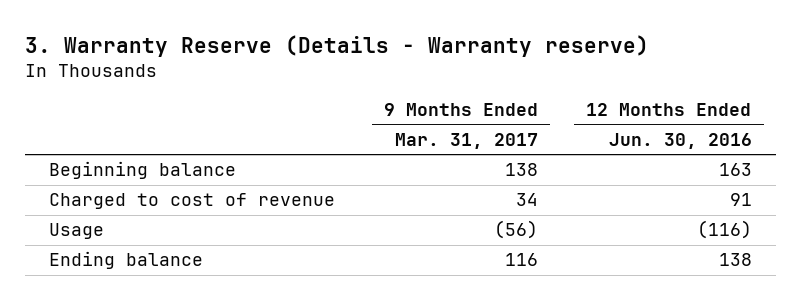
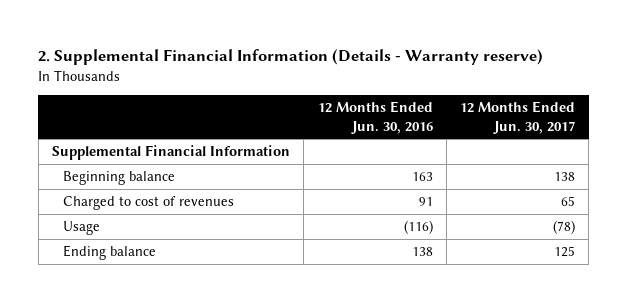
- 3. Warranty Reserve (Details - Warranty reserve)
+ 2. Supplemental Financial Information (Details - Warranty reserve)
- | 9 Months Ended Mar. 31, 2017 | 12 Months Ended Jun. 30, 2016
+ | 12 Months Ended Jun. 30, 2016 | 12 Months Ended Jun. 30, 2017
+ Supplemental Financial Information
- Charged to cost of revenue | 34 | 91
+ Charged to cost of revenues | 91 | 65

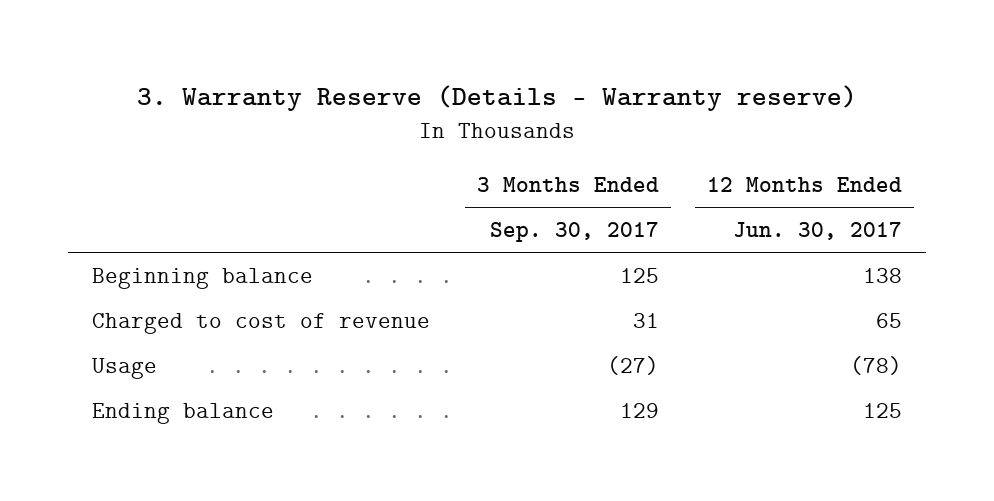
- 2. Supplemental Financial Information (Details - Warranty reserve)
+ 3. Warranty Reserve (Details - Warranty reserve)
- | 12 Months Ended Jun. 30, 2016 | 12 Months Ended Jun. 30, 2017
+ | 3 Months Ended Sep. 30, 2017 | 12 Months Ended Jun. 30, 2017
- Supplemental Financial Information
- Charged to cost of revenues | 91 | 65
+ Charged to cost of revenue | 31 | 65

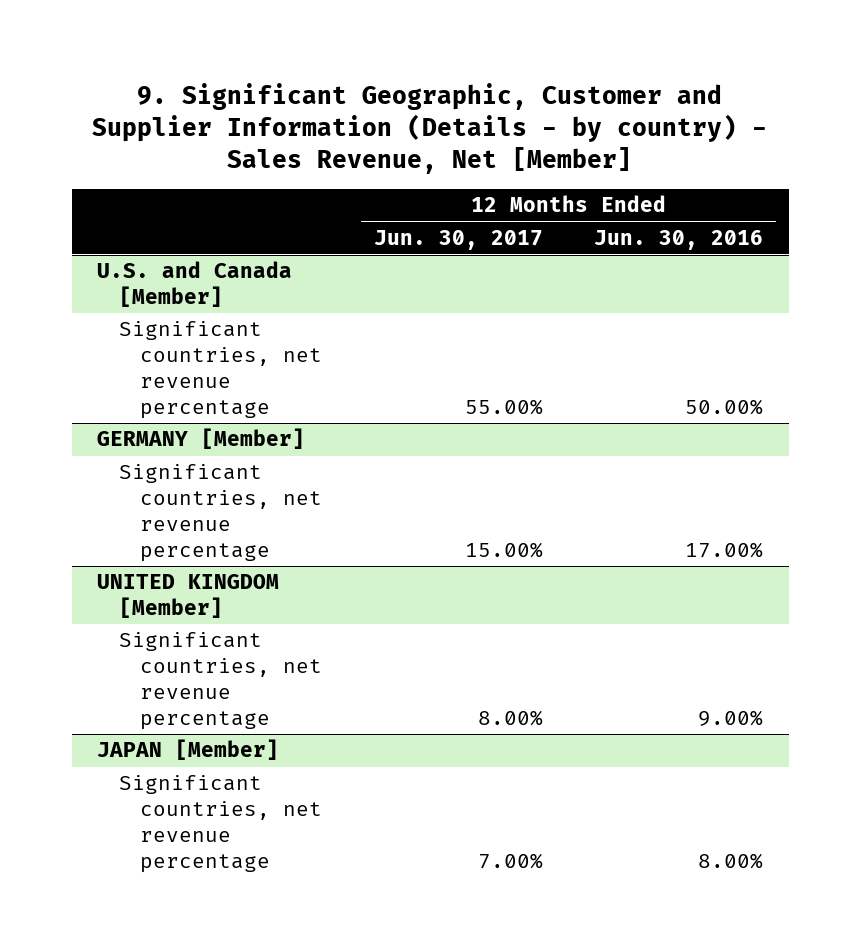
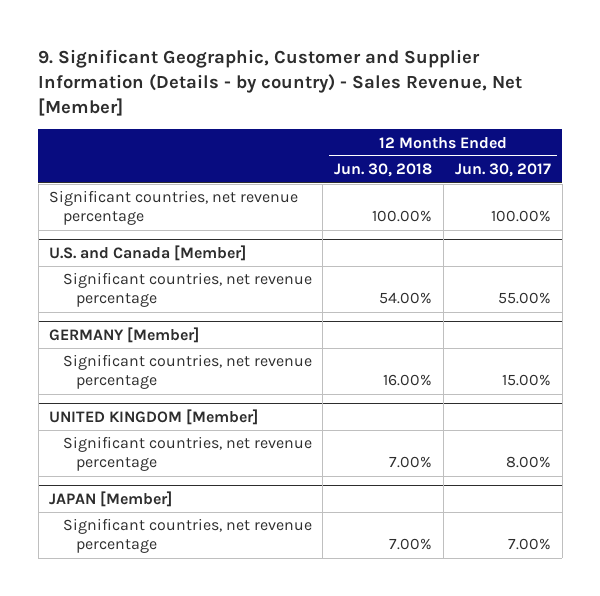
- | 12 Months Ended Jun. 30, 2017 | 12 Months Ended Jun. 30, 2016
+ | 12 Months Ended Jun. 30, 2018 | 12 Months Ended Jun. 30, 2017
+ Significant countries, net revenue percentage | 100.00% | 100.00%

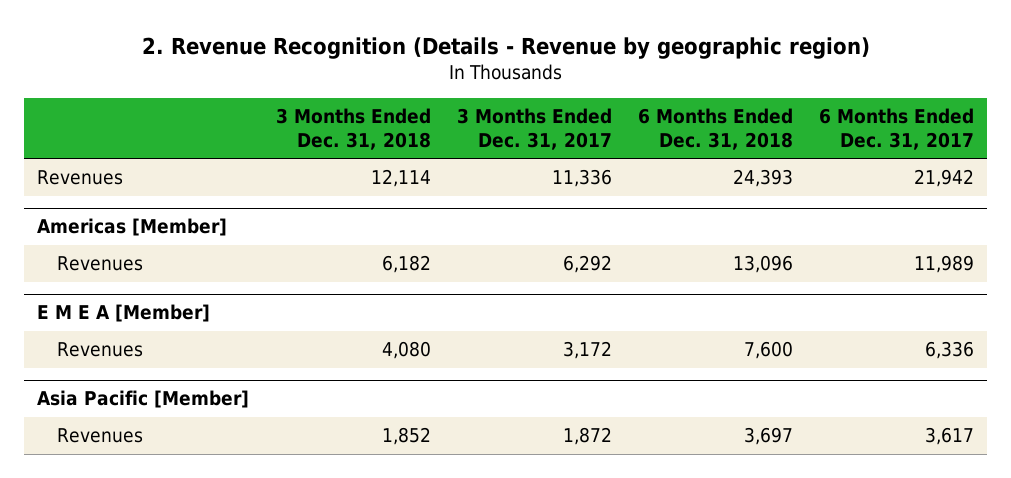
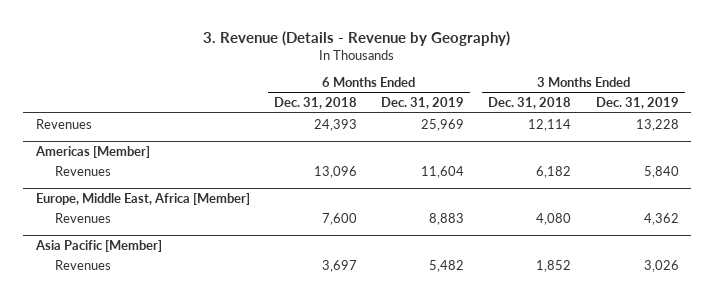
- 2. Revenue Recognition (Details - Revenue by geographic region)
+ 3. Revenue (Details - Revenue by Geography)
- | 3 Months Ended Dec. 31, 2018 | 3 Months Ended Dec. 31, 2017 | 6 Months Ended Dec. 31, 2018 | 6 Months Ended Dec. 31, 2017
+ | 6 Months Ended Dec. 31, 2018 | 6 Months Ended Dec. 31, 2019 | 3 Months Ended Dec. 31, 2018 | 3 Months Ended Dec. 31, 2019
- E M E A [Member]
+ Europe, Middle East, Africa [Member]

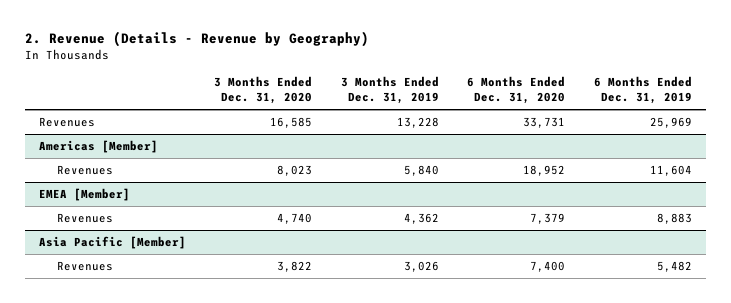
- 3. Revenue (Details - Revenue by Geography)
+ 2. Revenue (Details - Revenue by Geography)
- | 6 Months Ended Dec. 31, 2018 | 6 Months Ended Dec. 31, 2019 | 3 Months Ended Dec. 31, 2018 | 3 Months Ended Dec. 31, 2019
+ | 3 Months Ended Dec. 31, 2020 | 3 Months Ended Dec. 31, 2019 | 6 Months Ended Dec. 31, 2020 | 6 Months Ended Dec. 31, 2019
- Europe, Middle East, Africa [Member]
+ EMEA [Member]

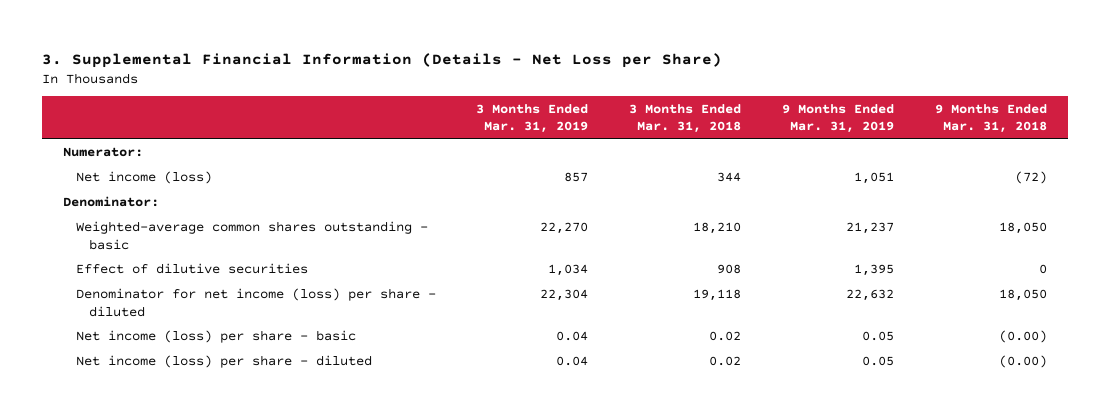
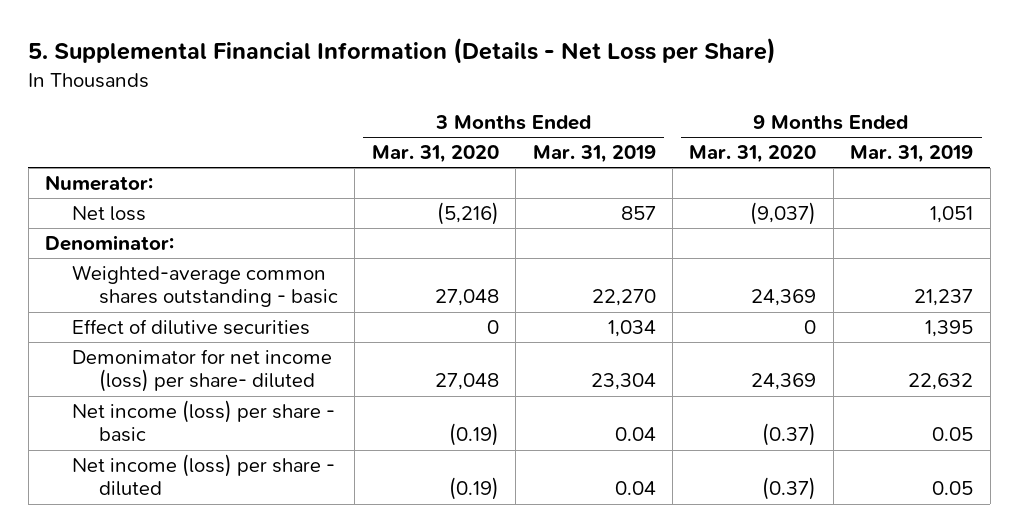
- 3. Supplemental Financial Information (Details - Net Loss per Share)
+ 5. Supplemental Financial Information (Details - Net Loss per Share)
- | 3 Months Ended Mar. 31, 2019 | 3 Months Ended Mar. 31, 2018 | 9 Months Ended Mar. 31, 2019 | 9 Months Ended Mar. 31, 2018
+ | 3 Months Ended Mar. 31, 2020 | 3 Months Ended Mar. 31, 2019 | 9 Months Ended Mar. 31, 2020 | 9 Months Ended Mar. 31, 2019
- Net income (loss) | 857 | 344 | 1,051 | (72)
+ Net loss | (5,216) | 857 | (9,037) | 1,051
- Denominator for net income (loss) per share - diluted | 22,304 | 19,118 | 22,632 | 18,050
+ Demonimator for net income (loss) per share- diluted | 27,048 | 23,304 | 24,369 | 22,632

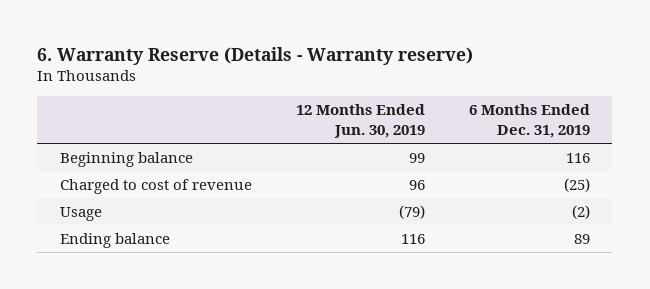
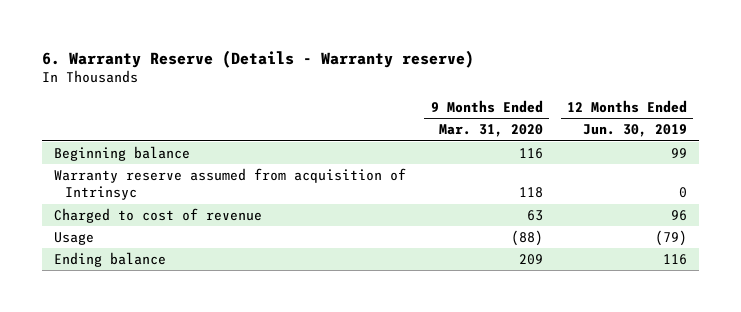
- | 12 Months Ended Jun. 30, 2019 | 6 Months Ended Dec. 31, 2019
+ | 9 Months Ended Mar. 31, 2020 | 12 Months Ended Jun. 30, 2019
+ Warranty reserve assumed from acquisition of Intrinsyc | 118 | 0

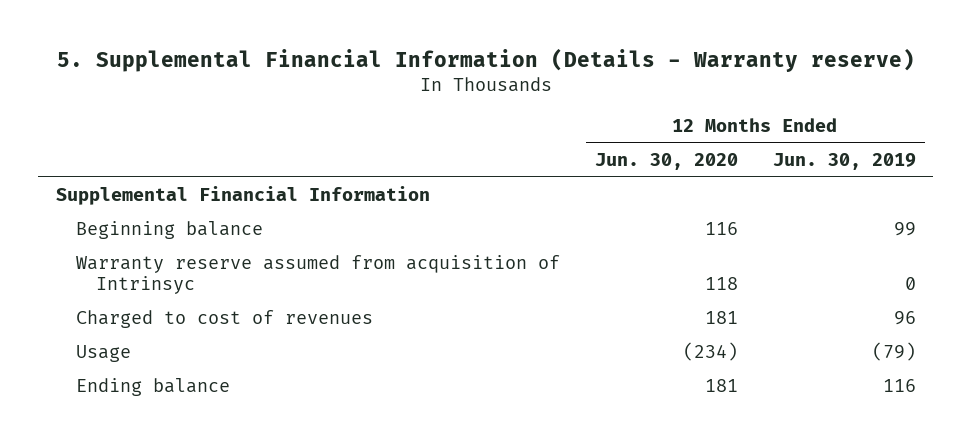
- 6. Warranty Reserve (Details - Warranty reserve)
+ 5. Supplemental Financial Information (Details - Warranty reserve)
- | 9 Months Ended Mar. 31, 2020 | 12 Months Ended Jun. 30, 2019
+ | 12 Months Ended Jun. 30, 2020 | 12 Months Ended Jun. 30, 2019
+ Supplemental Financial Information
- Charged to cost of revenue | 63 | 96
+ Charged to cost of revenues | 181 | 96

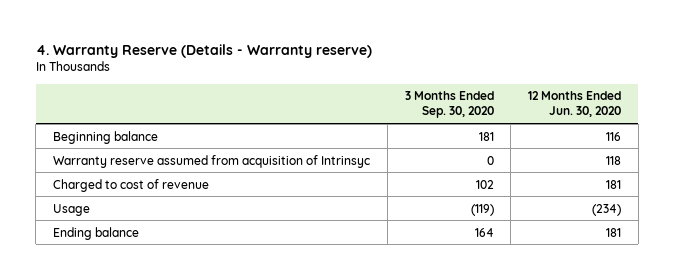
- 5. Supplemental Financial Information (Details - Warranty reserve)
+ 4. Warranty Reserve (Details - Warranty reserve)
- | 12 Months Ended Jun. 30, 2020 | 12 Months Ended Jun. 30, 2019
+ | 3 Months Ended Sep. 30, 2020 | 12 Months Ended Jun. 30, 2020
- Supplemental Financial Information
- Charged to cost of revenues | 181 | 96
+ Charged to cost of revenue | 102 | 181

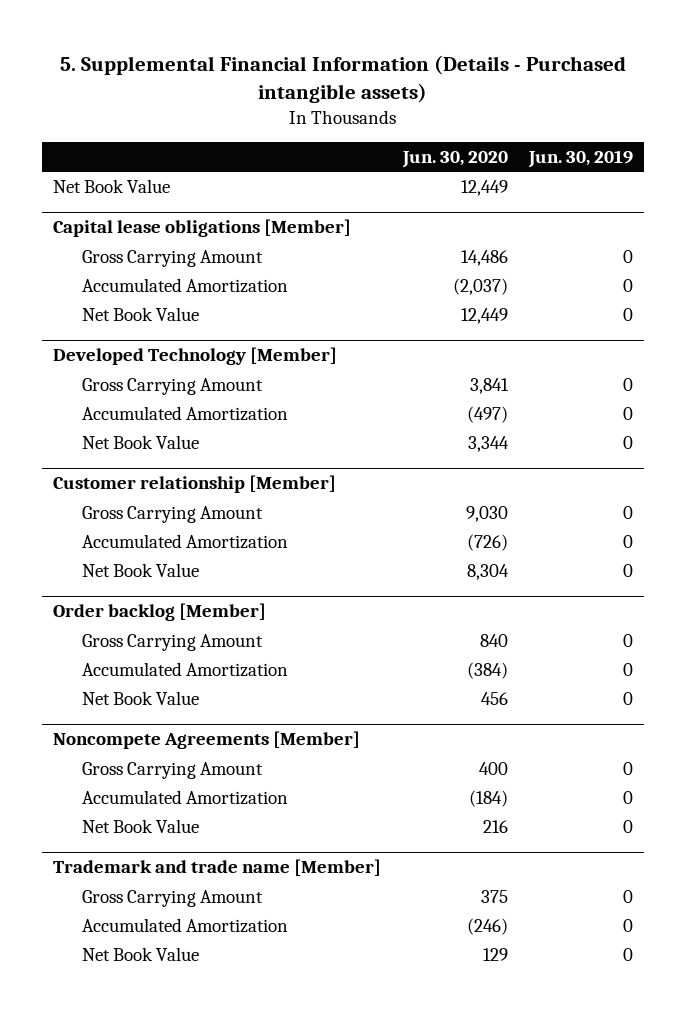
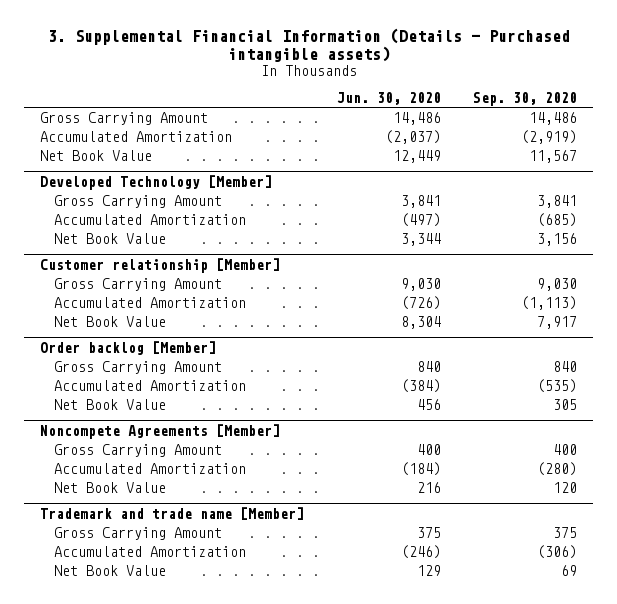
- 5. Supplemental Financial Information (Details - Purchased intangible assets)
+ 3. Supplemental Financial Information (Details - Purchased intangible assets)
- | Jun. 30, 2020 | Jun. 30, 2019
+ | Jun. 30, 2020 | Sep. 30, 2020
- Net Book Value | 12,449 |
- Capital lease obligations [Member]

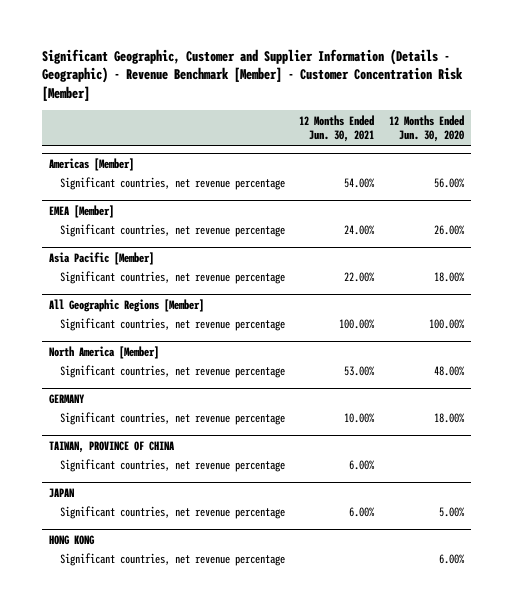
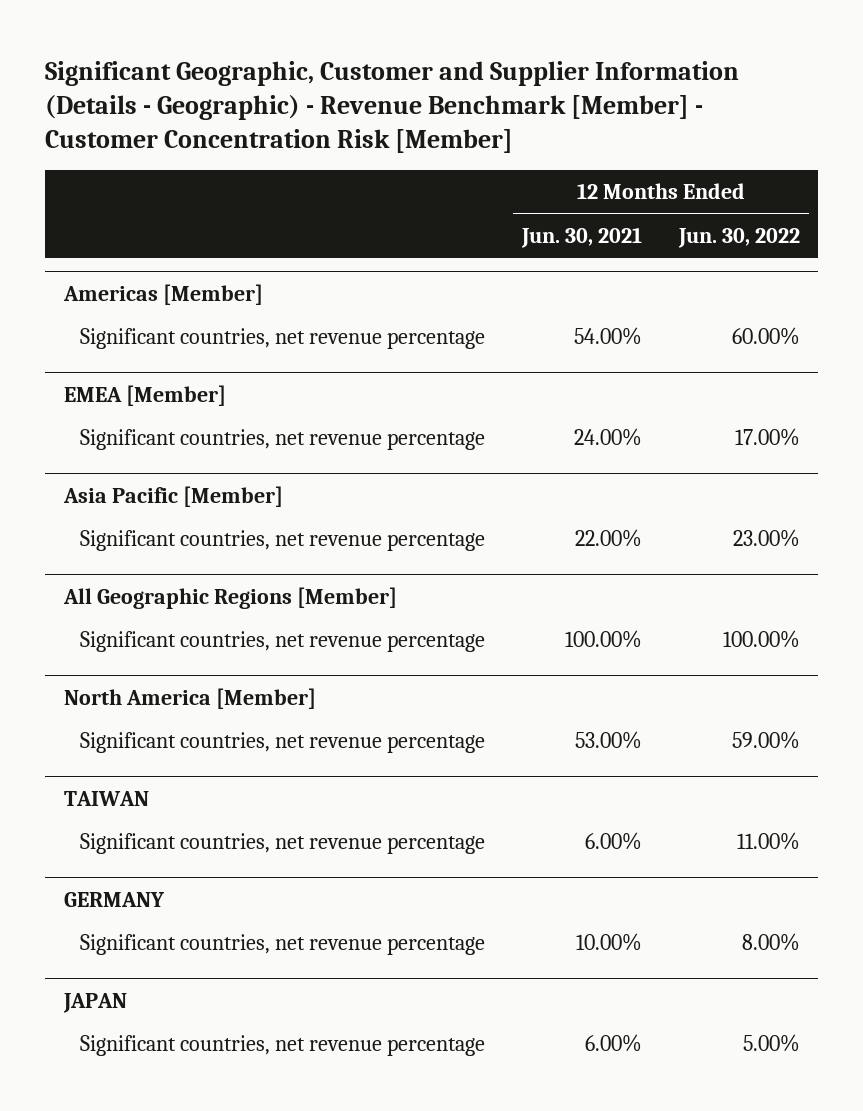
- | 12 Months Ended Jun. 30, 2021 | 12 Months Ended Jun. 30, 2020
+ | 12 Months Ended Jun. 30, 2021 | 12 Months Ended Jun. 30, 2022
+ TAIWAN
+ Significant countries, net revenue percentage | 6.00% | 11.00%
- TAIWAN, PROVINCE OF CHINA
- Significant countries, net revenue percentage | 6.00% |
- HONG KONG
- Significant countries, net revenue percentage | | 6.00%

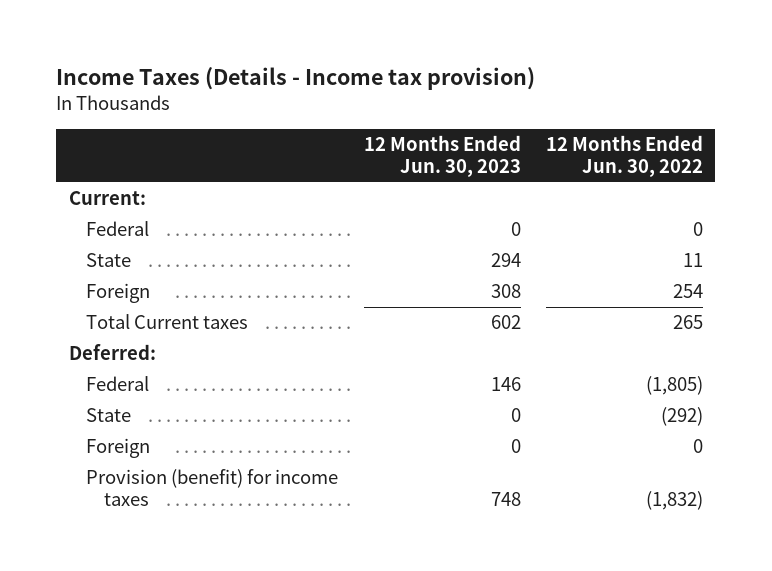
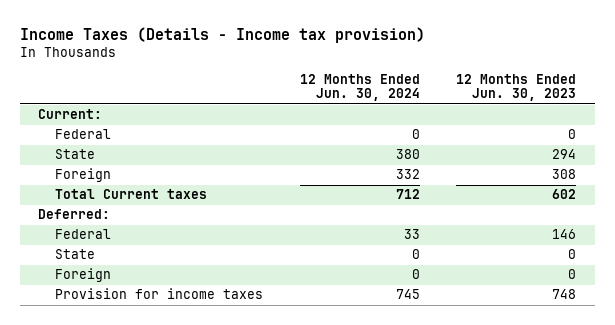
- | 12 Months Ended Jun. 30, 2023 | 12 Months Ended Jun. 30, 2022
+ | 12 Months Ended Jun. 30, 2024 | 12 Months Ended Jun. 30, 2023
- Provision (benefit) for income taxes | 748 | (1,832)
+ Provision for income taxes | 745 | 748

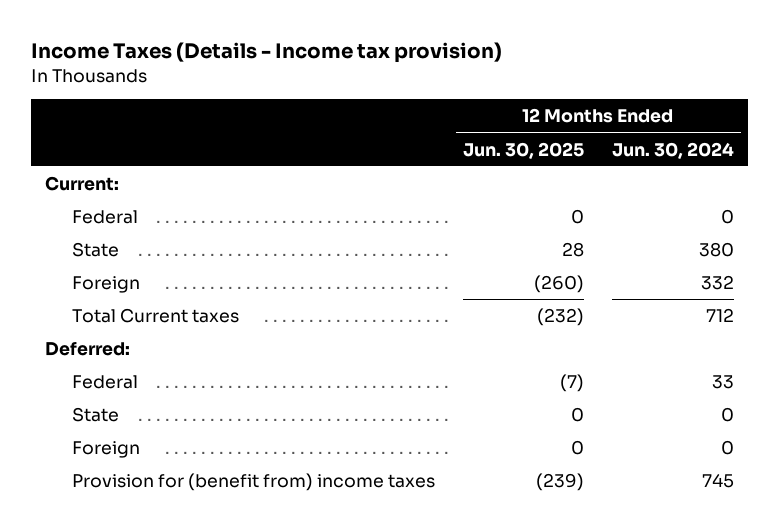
- | 12 Months Ended Jun. 30, 2024 | 12 Months Ended Jun. 30, 2023
+ | 12 Months Ended Jun. 30, 2025 | 12 Months Ended Jun. 30, 2024
- Provision for income taxes | 745 | 748
+ Provision for (benefit from) income taxes | (239) | 745

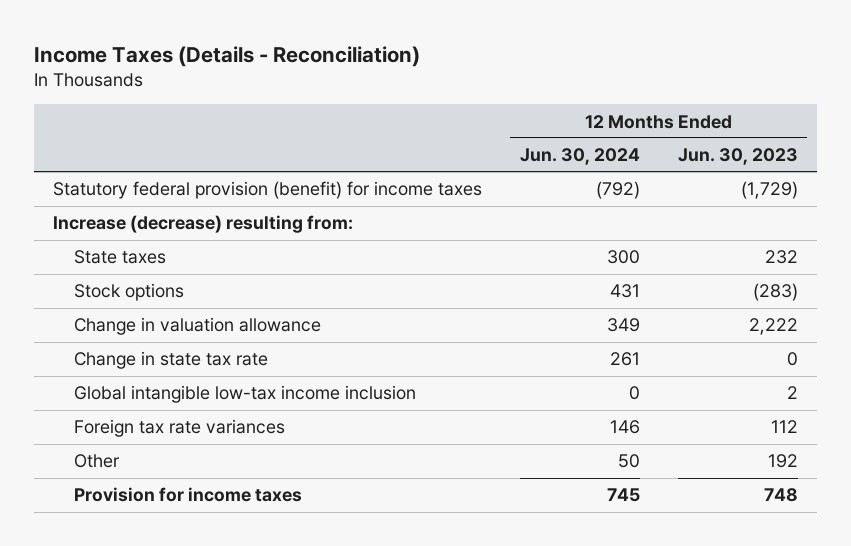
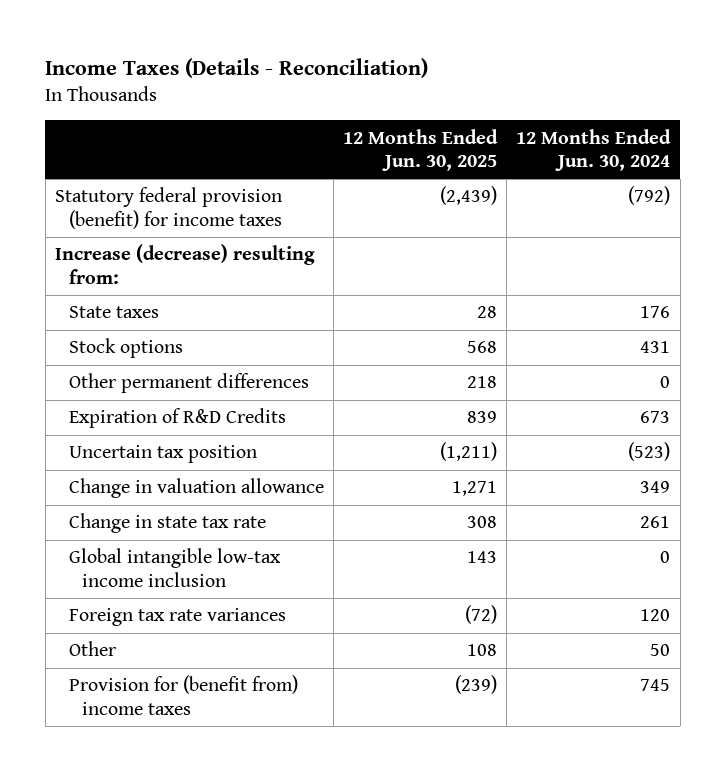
- | 12 Months Ended Jun. 30, 2024 | 12 Months Ended Jun. 30, 2023
+ | 12 Months Ended Jun. 30, 2025 | 12 Months Ended Jun. 30, 2024
- State taxes | 300 | 232
+ State taxes | 28 | 176
+ Other permanent differences | 218 | 0
+ Expiration of R&D Credits | 839 | 673
+ Uncertain tax position | (1,211) | (523)
- Foreign tax rate variances | 146 | 112
+ Foreign tax rate variances | (72) | 120
- Provision for income taxes | 745 | 748
+ Provision for (benefit from) income taxes | (239) | 745

